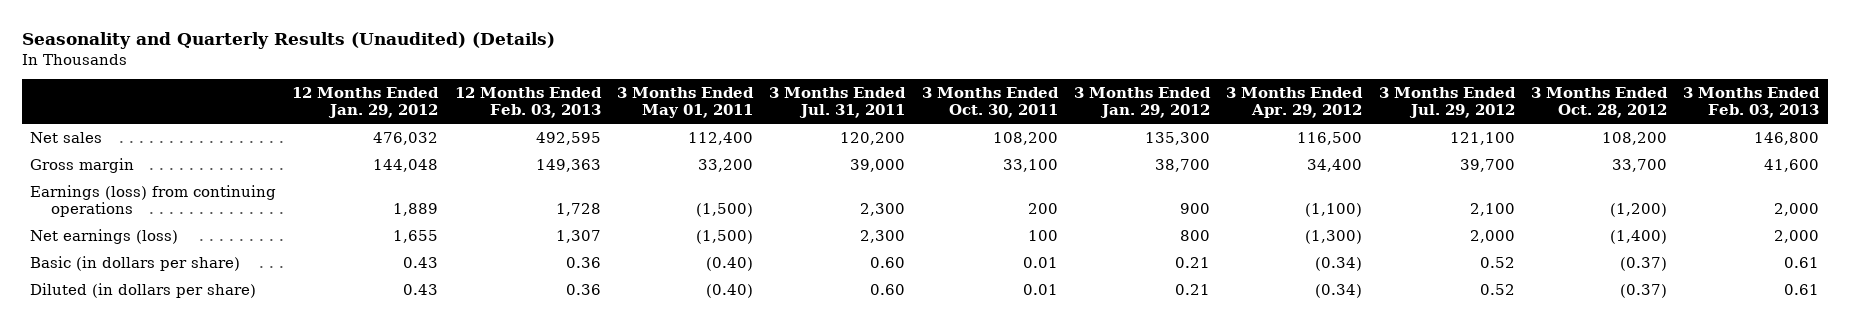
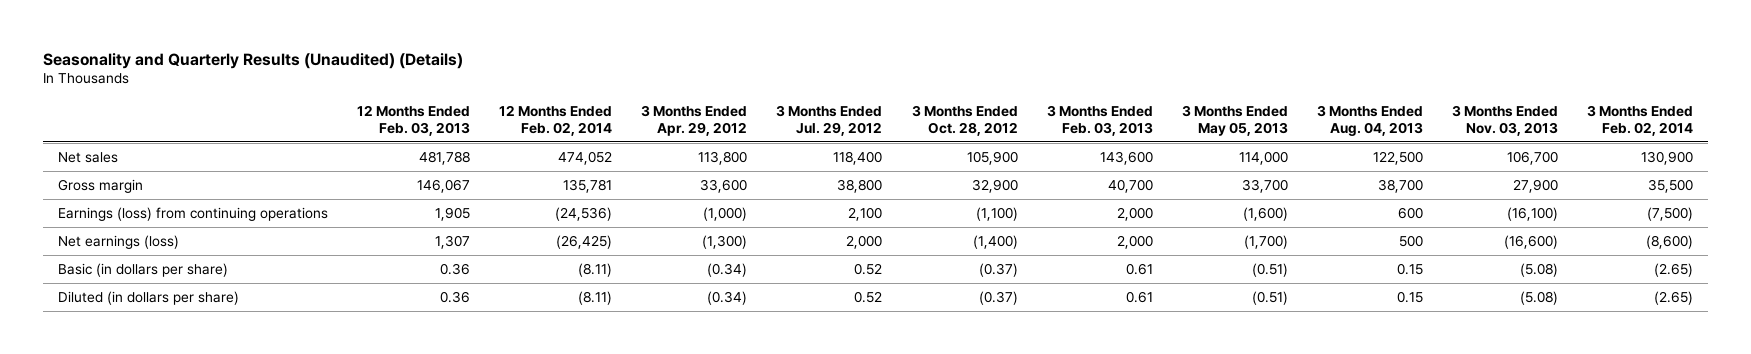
- | 12 Months Ended Jan. 29, 2012 | 12 Months Ended Feb. 03, 2013 | 3 Months Ended May 01, 2011 | 3 Months Ended Jul. 31, 2011 | 3 Months Ended Oct. 30, 2011 | 3 Months Ended Jan. 29, 2012 | 3 Months Ended Apr. 29, 2012 | 3 Months Ended Jul. 29, 2012 | 3 Months Ended Oct. 28, 2012 | 3 Months Ended Feb. 03, 2013
+ | 12 Months Ended Feb. 03, 2013 | 12 Months Ended Feb. 02, 2014 | 3 Months Ended Apr. 29, 2012 | 3 Months Ended Jul. 29, 2012 | 3 Months Ended Oct. 28, 2012 | 3 Months Ended Feb. 03, 2013 | 3 Months Ended May 05, 2013 | 3 Months Ended Aug. 04, 2013 | 3 Months Ended Nov. 03, 2013 | 3 Months Ended Feb. 02, 2014
- Net sales | 476,032 | 492,595 | 112,400 | 120,200 | 108,200 | 135,300 | 116,500 | 121,100 | 108,200 | 146,800
- Gross margin | 144,048 | 149,363 | 33,200 | 39,000 | 33,100 | 38,700 | 34,400 | 39,700 | 33,700 | 41,600
- Earnings (loss) from continuing operations | 1,889 | 1,728 | (1,500) | 2,300 | 200 | 900 | (1,100) | 2,100 | (1,200) | 2,000
+ Net sales | 481,788 | 474,052 | 113,800 | 118,400 | 105,900 | 143,600 | 114,000 | 122,500 | 106,700 | 130,900
+ Gross margin | 146,067 | 135,781 | 33,600 | 38,800 | 32,900 | 40,700 | 33,700 | 38,700 | 27,900 | 35,500
+ Earnings (loss) from continuing operations | 1,905 | (24,536) | (1,000) | 2,100 | (1,100) | 2,000 | (1,600) | 600 | (16,100) | (7,500)

